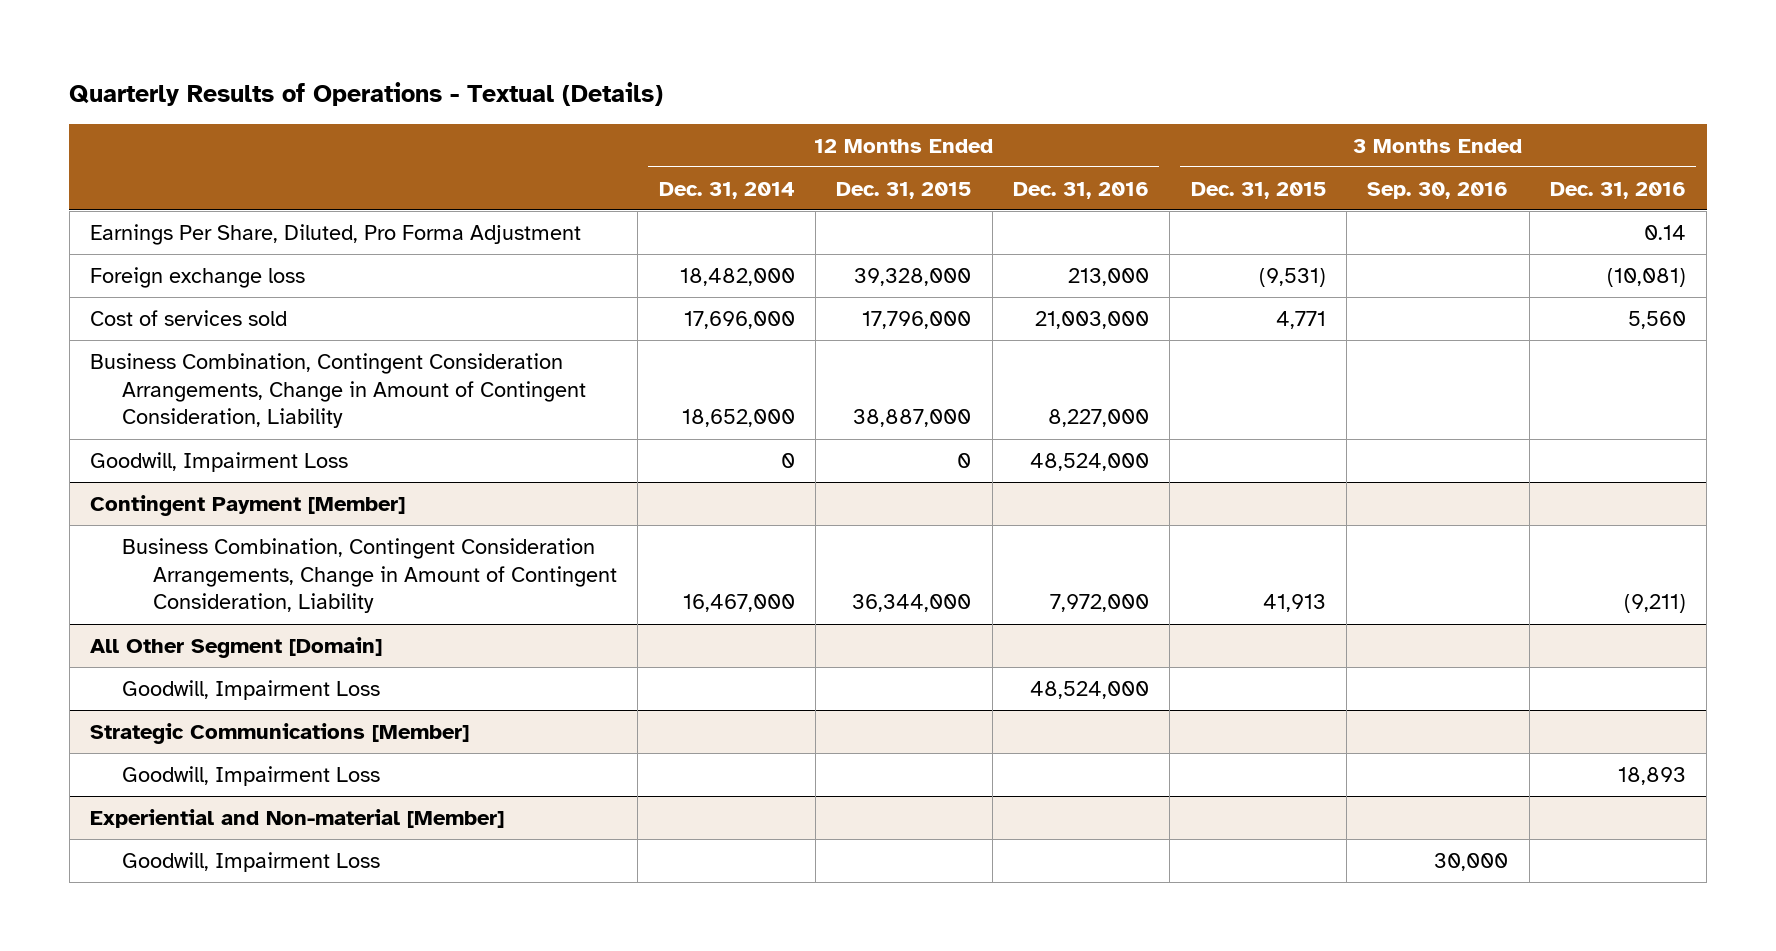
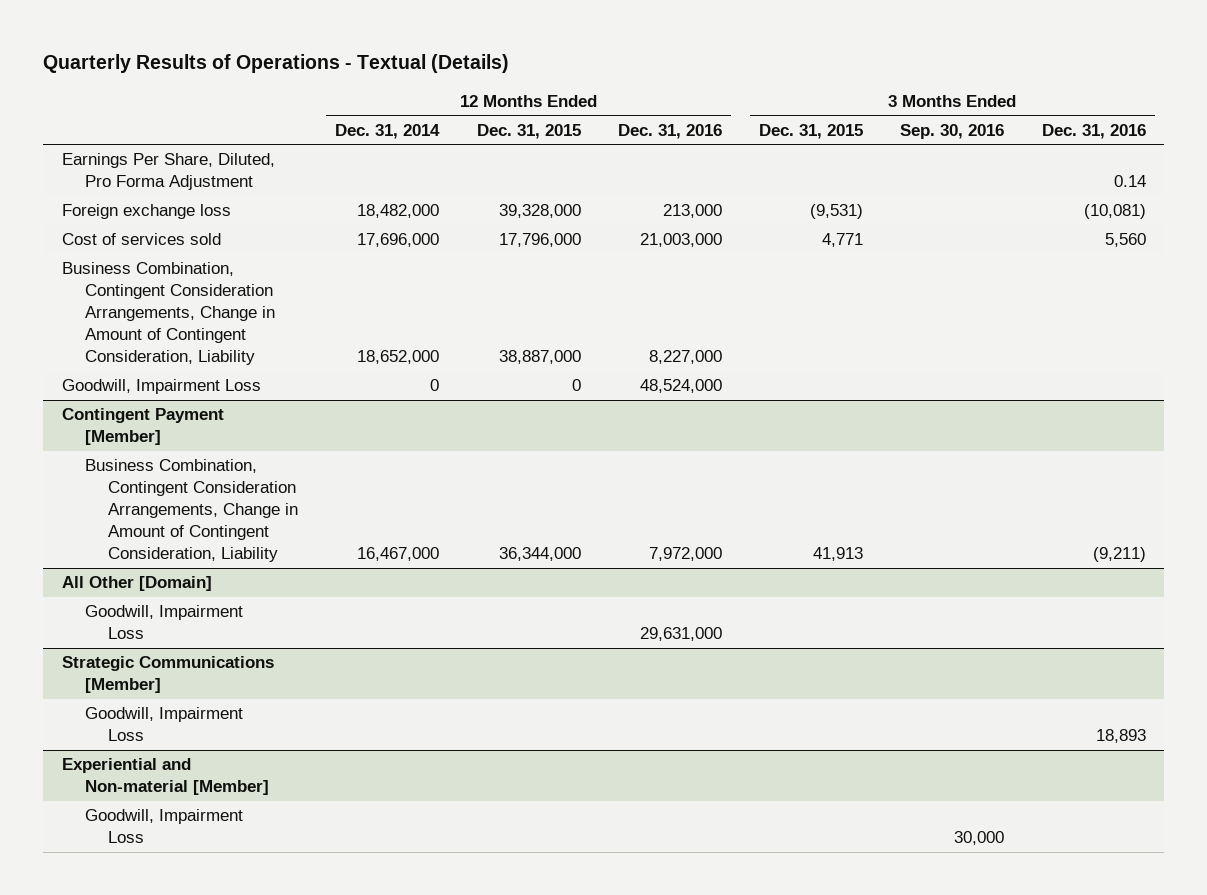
- All Other Segment [Domain]
- Goodwill, Impairment Loss | | | 48,524,000 | | |
+ All Other [Domain]
+ Goodwill, Impairment Loss | | | 29,631,000 | | |

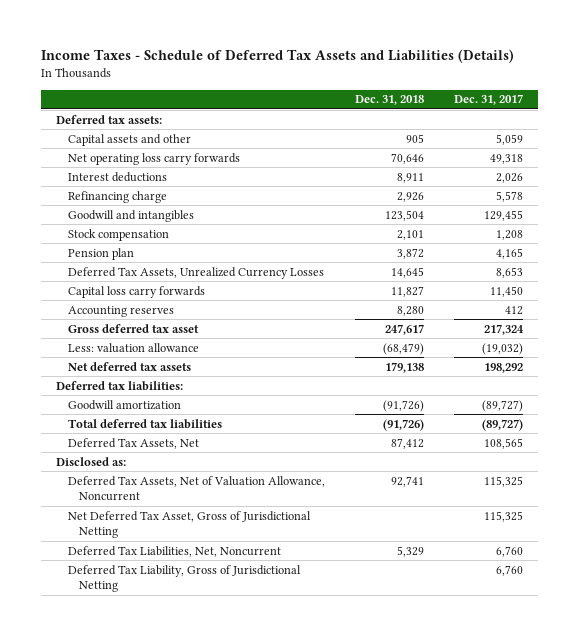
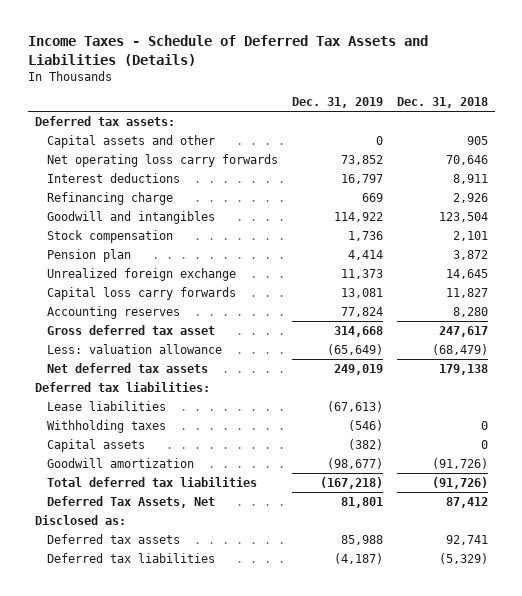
- | Dec. 31, 2018 | Dec. 31, 2017
+ | Dec. 31, 2019 | Dec. 31, 2018
- Deferred Tax Assets, Unrealized Currency Losses | 14,645 | 8,653
+ Unrealized foreign exchange | 11,373 | 14,645
+ Lease liabilities | (67,613) |
+ Withholding taxes | (546) | 0
+ Capital assets | (382) | 0
- Deferred Tax Assets, Net of Valuation Allowance, Noncurrent | 92,741 | 115,325
- Net Deferred Tax Asset, Gross of Jurisdictional Netting | | 115,325
- Deferred Tax Liabilities, Net, Noncurrent | 5,329 | 6,760
- Deferred Tax Liability, Gross of Jurisdictional Netting | | 6,760
+ Deferred tax assets | 85,988 | 92,741
+ Deferred tax liabilities | (4,187) | (5,329)

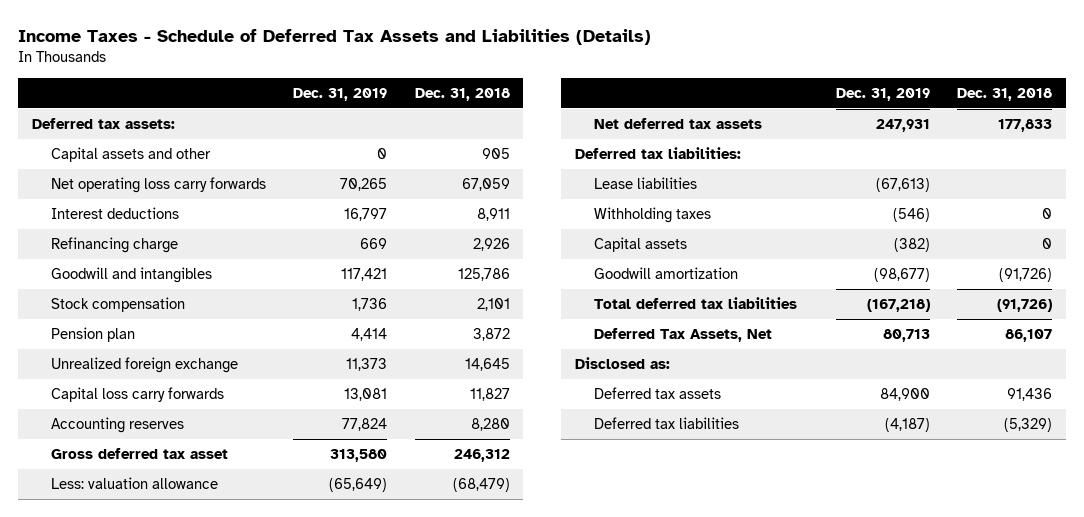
- Net operating loss carry forwards | 73,852 | 70,646
+ Net operating loss carry forwards | 70,265 | 67,059
- Goodwill and intangibles | 114,922 | 123,504
+ Goodwill and intangibles | 117,421 | 125,786
- Gross deferred tax asset | 314,668 | 247,617
+ Gross deferred tax asset | 313,580 | 246,312
- Net deferred tax assets | 249,019 | 179,138
+ Net deferred tax assets | 247,931 | 177,833
- Deferred Tax Assets, Net | 81,801 | 87,412
+ Deferred Tax Assets, Net | 80,713 | 86,107
- Deferred tax assets | 85,988 | 92,741
+ Deferred tax assets | 84,900 | 91,436

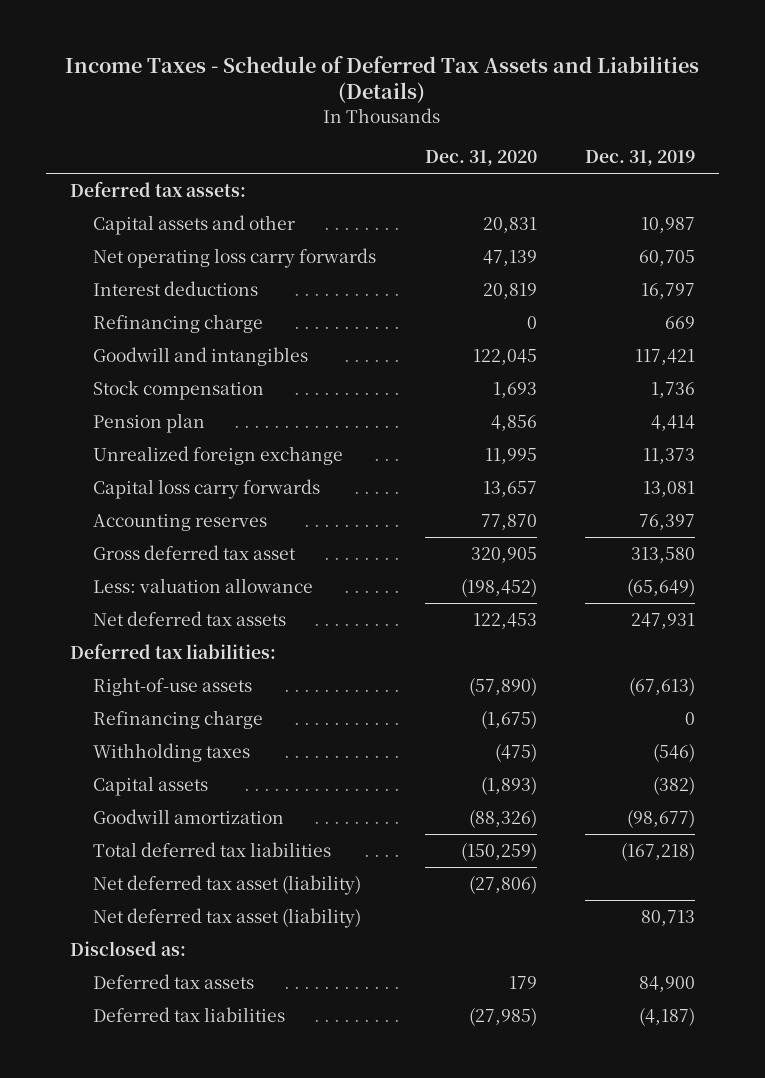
- | Dec. 31, 2019 | Dec. 31, 2018
+ | Dec. 31, 2020 | Dec. 31, 2019
- Capital assets and other | 0 | 905
- Net operating loss carry forwards | 70,265 | 67,059
+ Capital assets and other | 20,831 | 10,987
+ Net operating loss carry forwards | 47,139 | 60,705
- Accounting reserves | 77,824 | 8,280
+ Accounting reserves | 77,870 | 76,397
- Lease liabilities | (67,613) |
+ Right-of-use assets | (57,890) | (67,613)
+ Refinancing charge | (1,675) | 0
- Deferred Tax Assets, Net | 80,713 | 86,107
+ Net deferred tax asset (liability) | (27,806) |
+ Net deferred tax asset (liability) | | 80,713

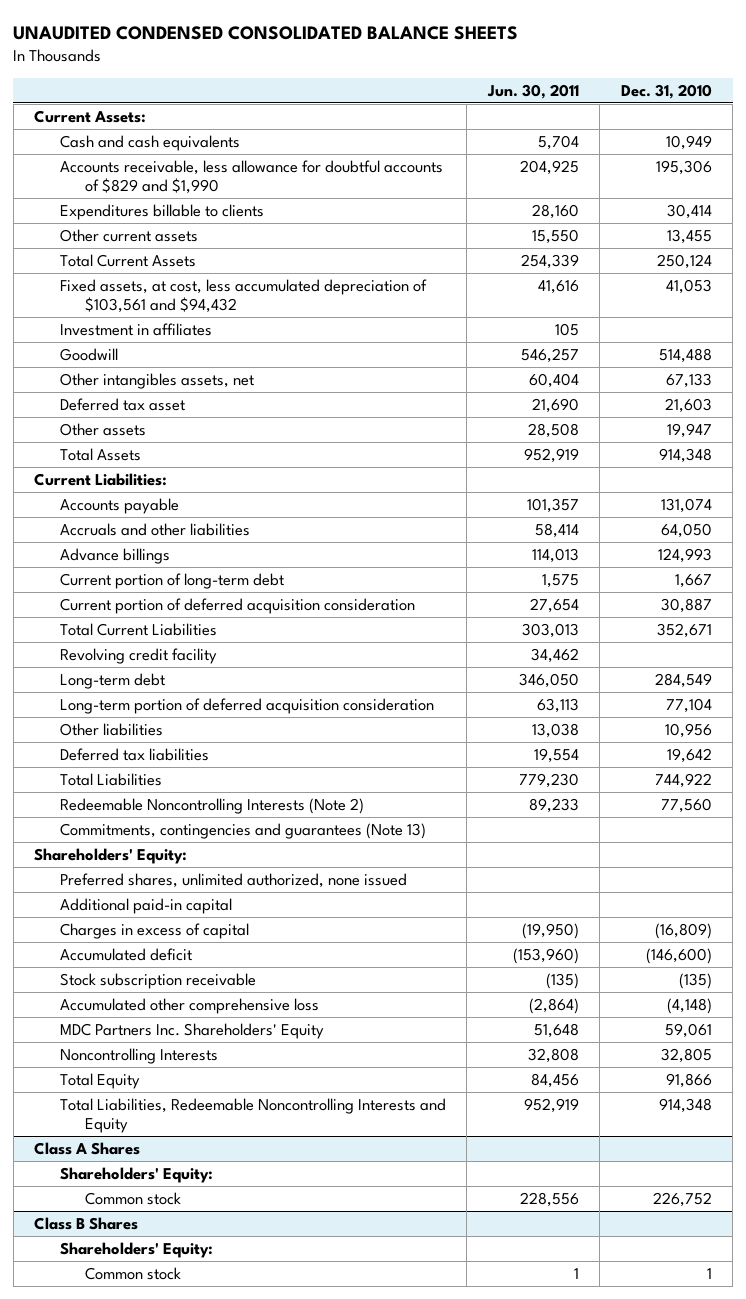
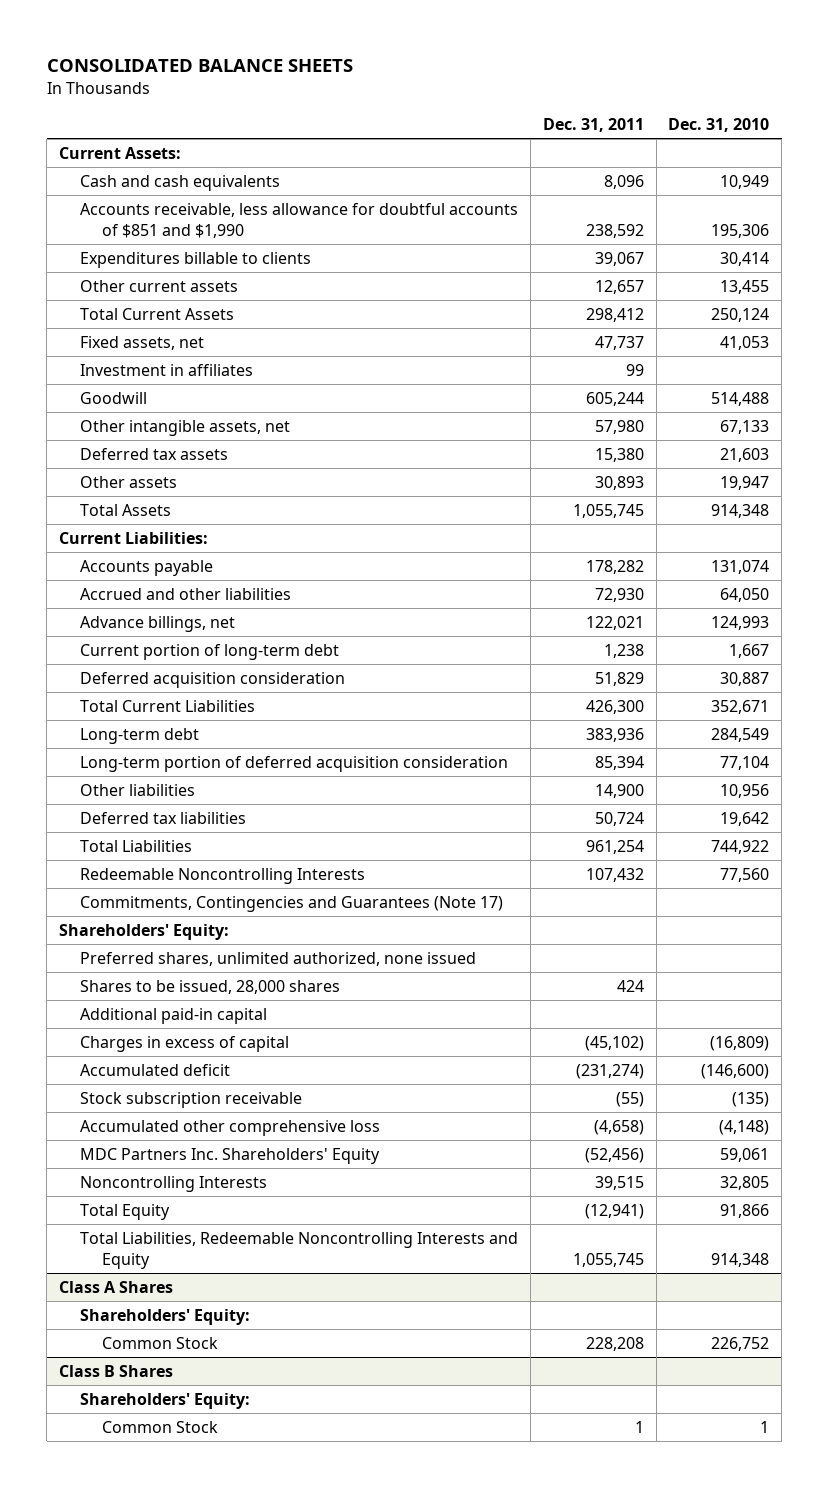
- UNAUDITED CONDENSED CONSOLIDATED BALANCE SHEETS
+ CONSOLIDATED BALANCE SHEETS
- | Jun. 30, 2011 | Dec. 31, 2010
+ | Dec. 31, 2011 | Dec. 31, 2010
- Accounts receivable, less allowance for doubtful accounts of $829 and $1,990 | 204,925 | 195,306
+ Accounts receivable, less allowance for doubtful accounts of $851 and $1,990 | 238,592 | 195,306
- Fixed assets, at cost, less accumulated depreciation of $103,561 and $94,432 | 41,616 | 41,053
+ Fixed assets, net | 47,737 | 41,053
- Other intangibles assets, net | 60,404 | 67,133
- Deferred tax asset | 21,690 | 21,603
+ Other intangible assets, net | 57,980 | 67,133
+ Deferred tax assets | 15,380 | 21,603
- Accruals and other liabilities | 58,414 | 64,050
- Advance billings | 114,013 | 124,993
+ Accrued and other liabilities | 72,930 | 64,050
+ Advance billings, net | 122,021 | 124,993
- Current portion of deferred acquisition consideration | 27,654 | 30,887
+ Deferred acquisition consideration | 51,829 | 30,887
- Revolving credit facility | 34,462 |
- Redeemable Noncontrolling Interests (Note 2) | 89,233 | 77,560
- Commitments, contingencies and guarantees (Note 13)
+ Redeemable Noncontrolling Interests | 107,432 | 77,560
+ Commitments, Contingencies and Guarantees (Note 17)
+ Shares to be issued, 28,000 shares | 424 |
@ Class A Shares
- Common stock | 228,556 | 226,752
+ Common Stock | 228,208 | 226,752
@ Class B Shares
- Common stock | 1 | 1
+ Common Stock | 1 | 1

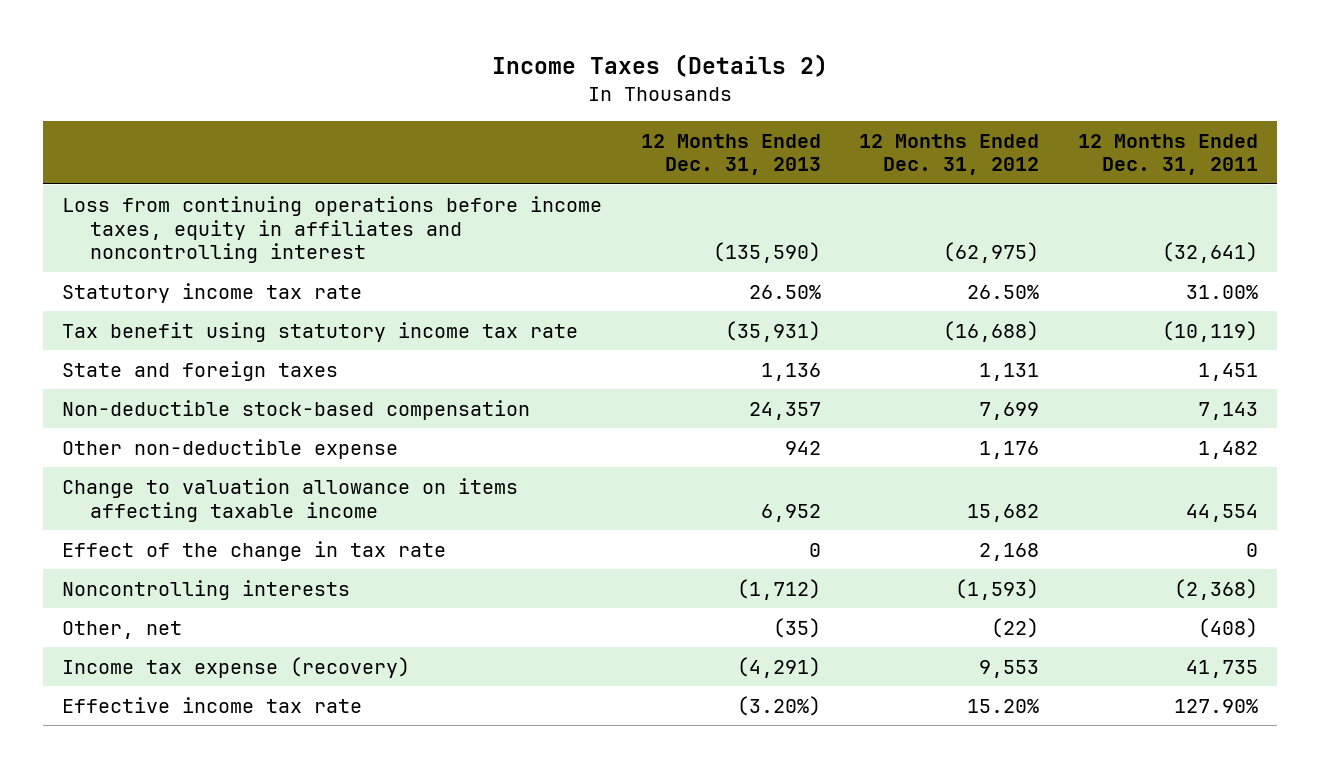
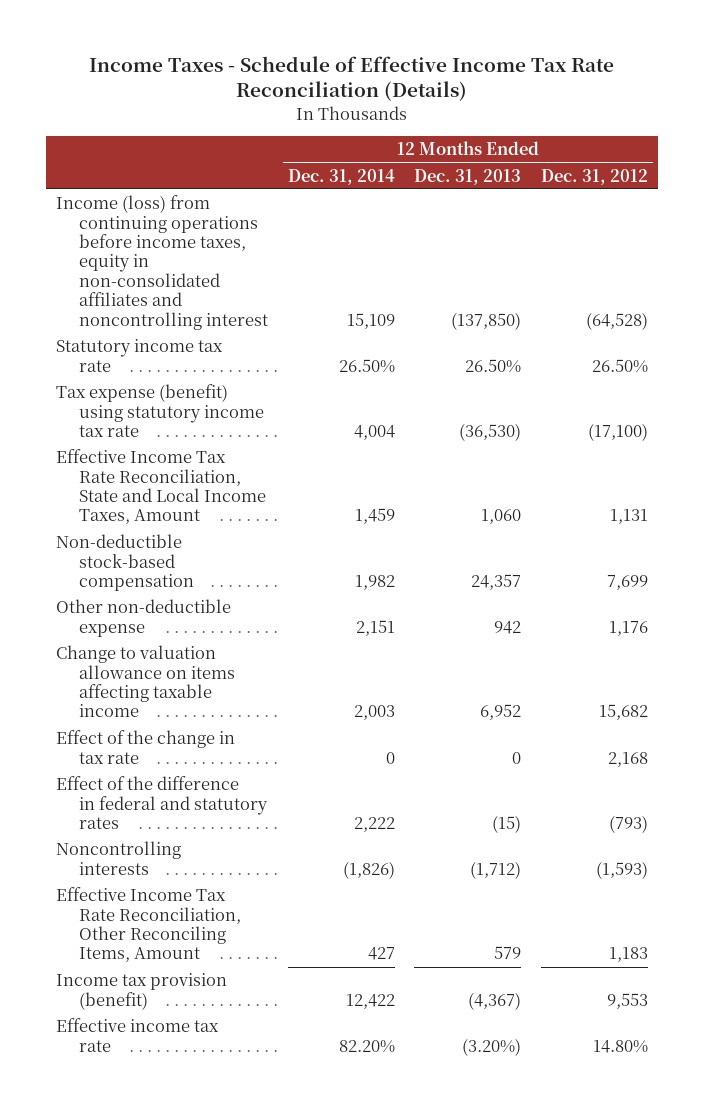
- Income Taxes (Details 2)
+ Income Taxes - Schedule of Effective Income Tax Rate Reconciliation (Details)
- | 12 Months Ended Dec. 31, 2013 | 12 Months Ended Dec. 31, 2012 | 12 Months Ended Dec. 31, 2011
+ | 12 Months Ended Dec. 31, 2014 | 12 Months Ended Dec. 31, 2013 | 12 Months Ended Dec. 31, 2012
- Loss from continuing operations before income taxes, equity in affiliates and noncontrolling interest | (135,590) | (62,975) | (32,641)
+ Income (loss) from continuing operations before income taxes, equity in non-consolidated affiliates and noncontrolling interest | 15,109 | (137,850) | (64,528)
- Tax benefit using statutory income tax rate | (35,931) | (16,688) | (10,119)
- State and foreign taxes | 1,136 | 1,131 | 1,451
+ Tax expense (benefit) using statutory income tax rate | 4,004 | (36,530) | (17,100)
+ Effective Income Tax Rate Reconciliation, State and Local Income Taxes, Amount | 1,459 | 1,060 | 1,131
+ Effect of the difference in federal and statutory rates | 2,222 | (15) | (793)
- Other, net | (35) | (22) | (408)
- Income tax expense (recovery) | (4,291) | 9,553 | 41,735
- Effective income tax rate | (3.20%) | 15.20% | 127.90%
+ Effective Income Tax Rate Reconciliation, Other Reconciling Items, Amount | 427 | 579 | 1,183
+ Income tax provision (benefit) | 12,422 | (4,367) | 9,553
+ Effective income tax rate | 82.20% | (3.20%) | 14.80%

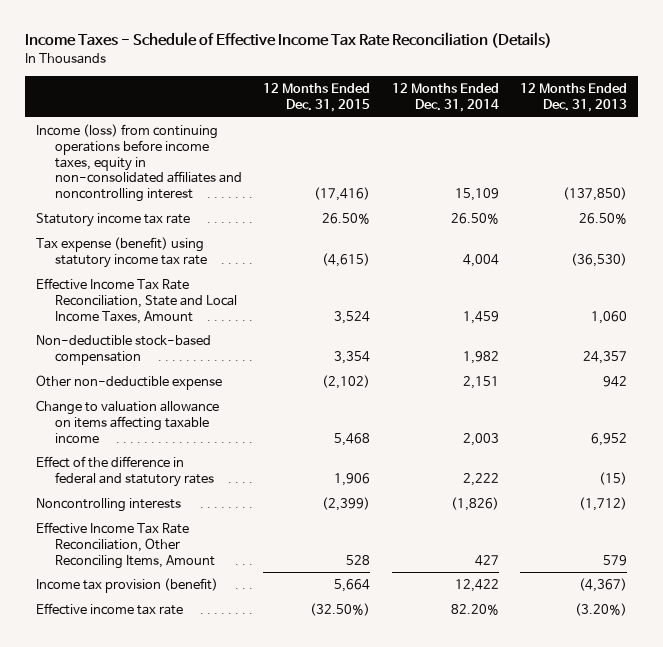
- | 12 Months Ended Dec. 31, 2014 | 12 Months Ended Dec. 31, 2013 | 12 Months Ended Dec. 31, 2012
+ | 12 Months Ended Dec. 31, 2015 | 12 Months Ended Dec. 31, 2014 | 12 Months Ended Dec. 31, 2013
- Effect of the change in tax rate | 0 | 0 | 2,168

